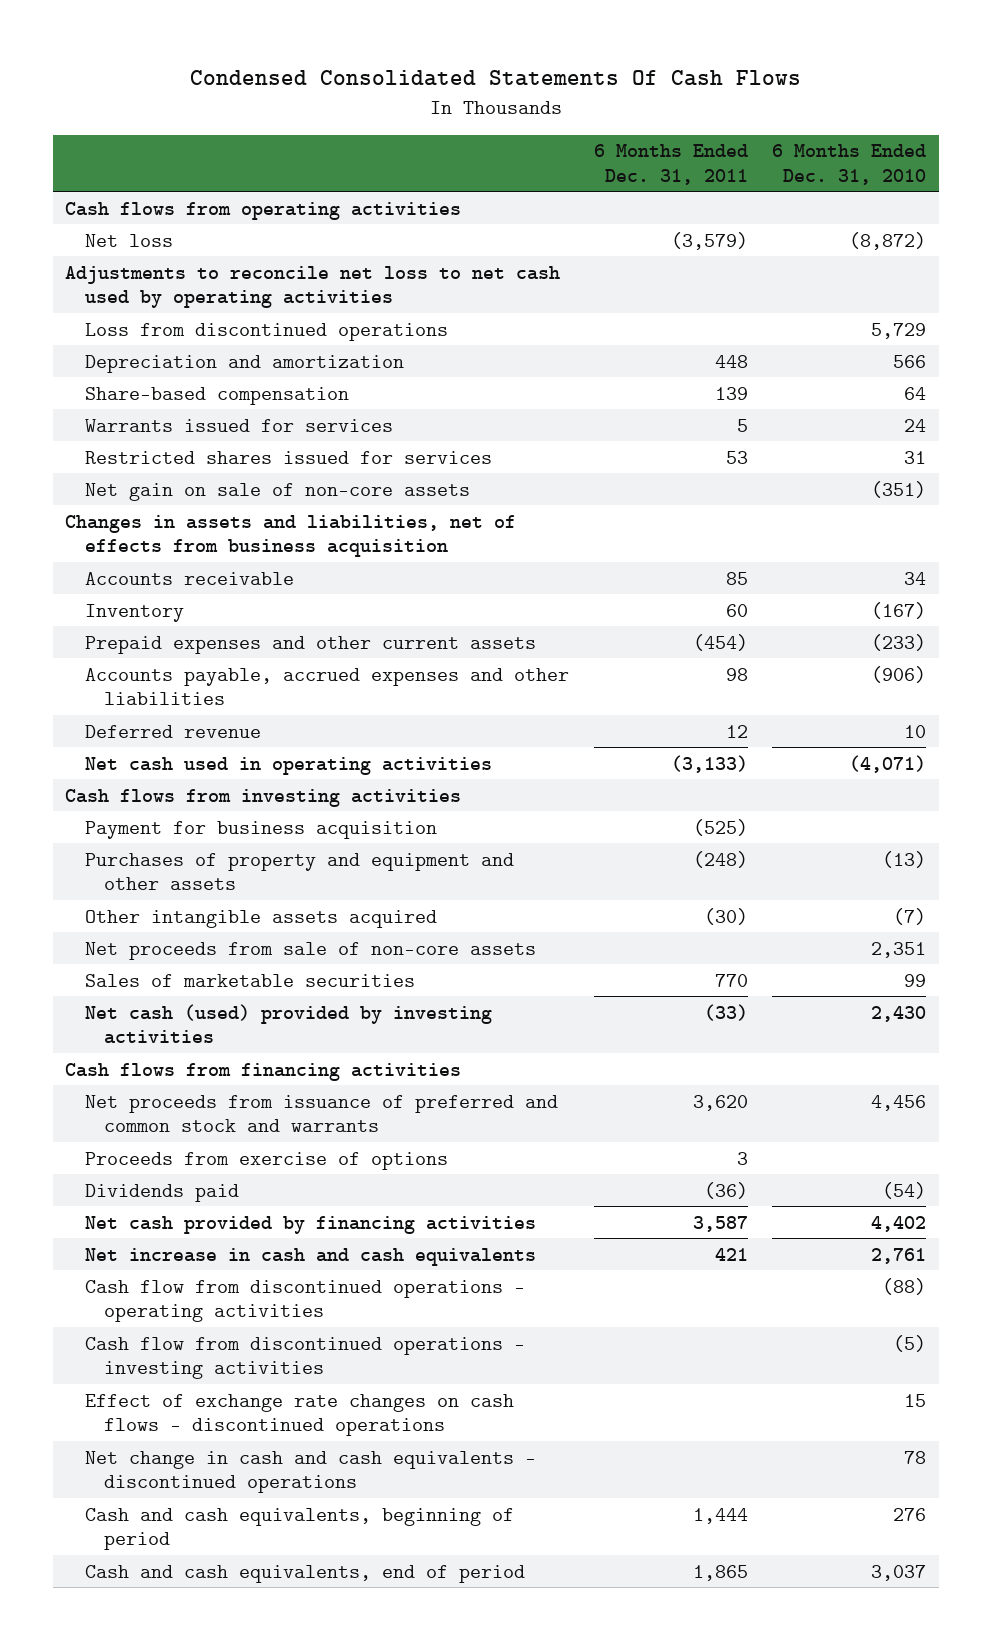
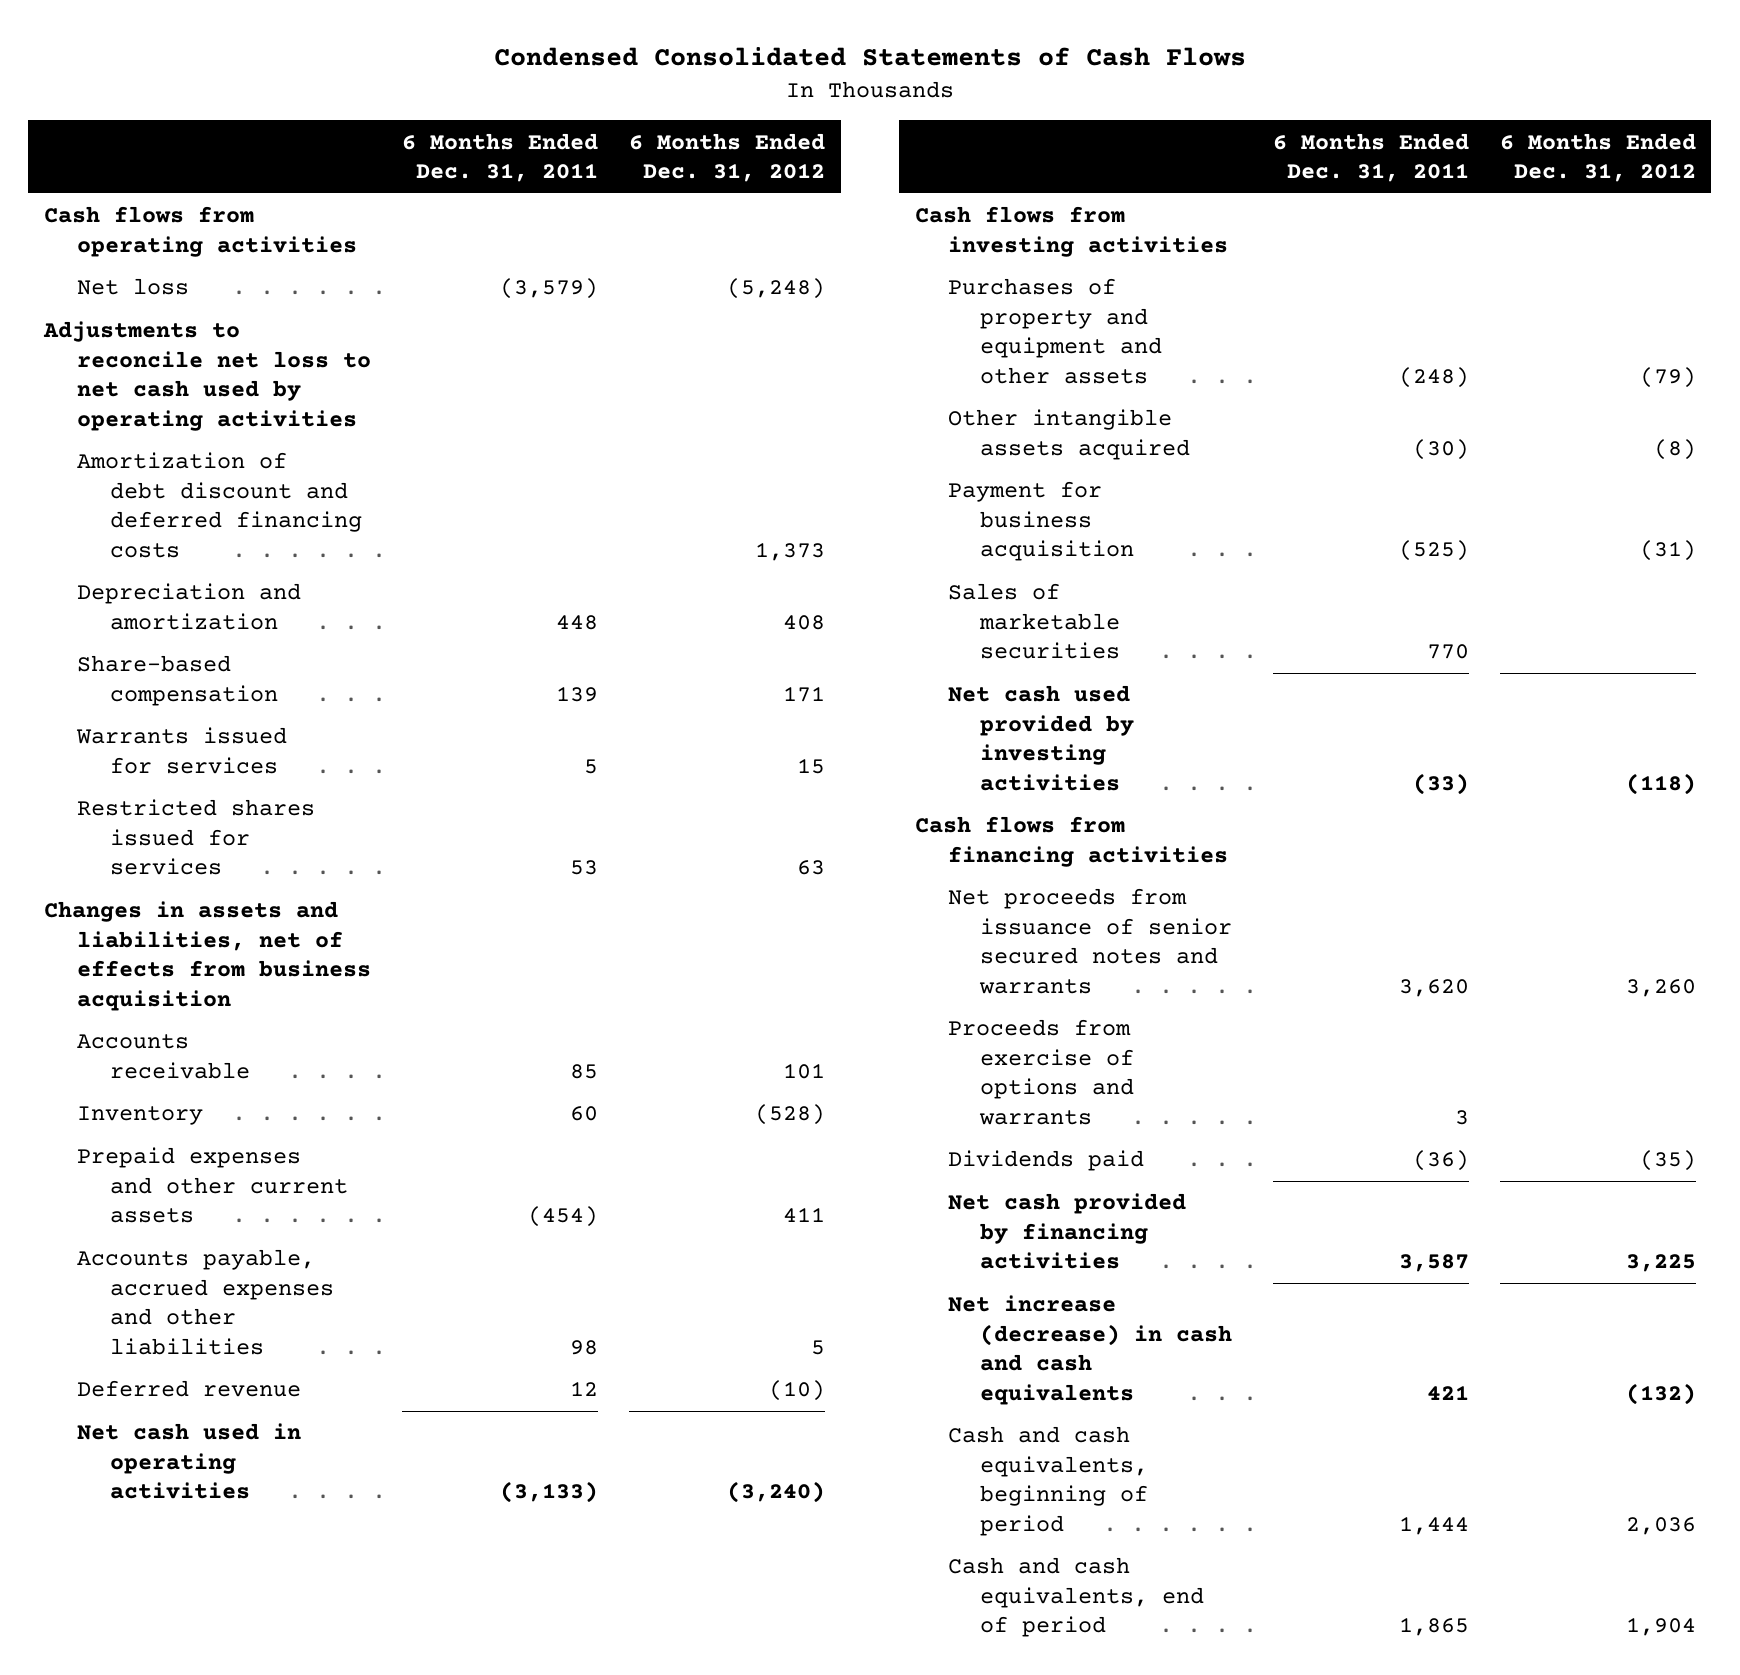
- Condensed Consolidated Statements Of Cash Flows
+ Condensed Consolidated Statements of Cash Flows
- | 6 Months Ended Dec. 31, 2011 | 6 Months Ended Dec. 31, 2010
+ | 6 Months Ended Dec. 31, 2011 | 6 Months Ended Dec. 31, 2012
- Loss from discontinued operations | | 5,729
+ Amortization of debt discount and deferred financing costs | | 1,373
- Net gain on sale of non-core assets | | (351)
- Net proceeds from sale of non-core assets | | 2,351
moved down: Payment for business acquisition | (525) | (31)
- Net cash (used) provided by investing activities | (33) | 2,430
+ Net cash used provided by investing activities | (33) | (118)
- Net proceeds from issuance of preferred and common stock and warrants | 3,620 | 4,456
- Proceeds from exercise of options | 3 |
+ Net proceeds from issuance of senior secured notes and warrants | 3,620 | 3,260
+ Proceeds from exercise of options and warrants | 3 |
- Net increase in cash and cash equivalents | 421 | 2,761
- Cash flow from discontinued operations - operating activities | | (88)
- Cash flow from discontinued operations - investing activities | | (5)
- Effect of exchange rate changes on cash flows - discontinued operations | | 15
- Net change in cash and cash equivalents - discontinued operations | | 78
+ Net increase (decrease) in cash and cash equivalents | 421 | (132)

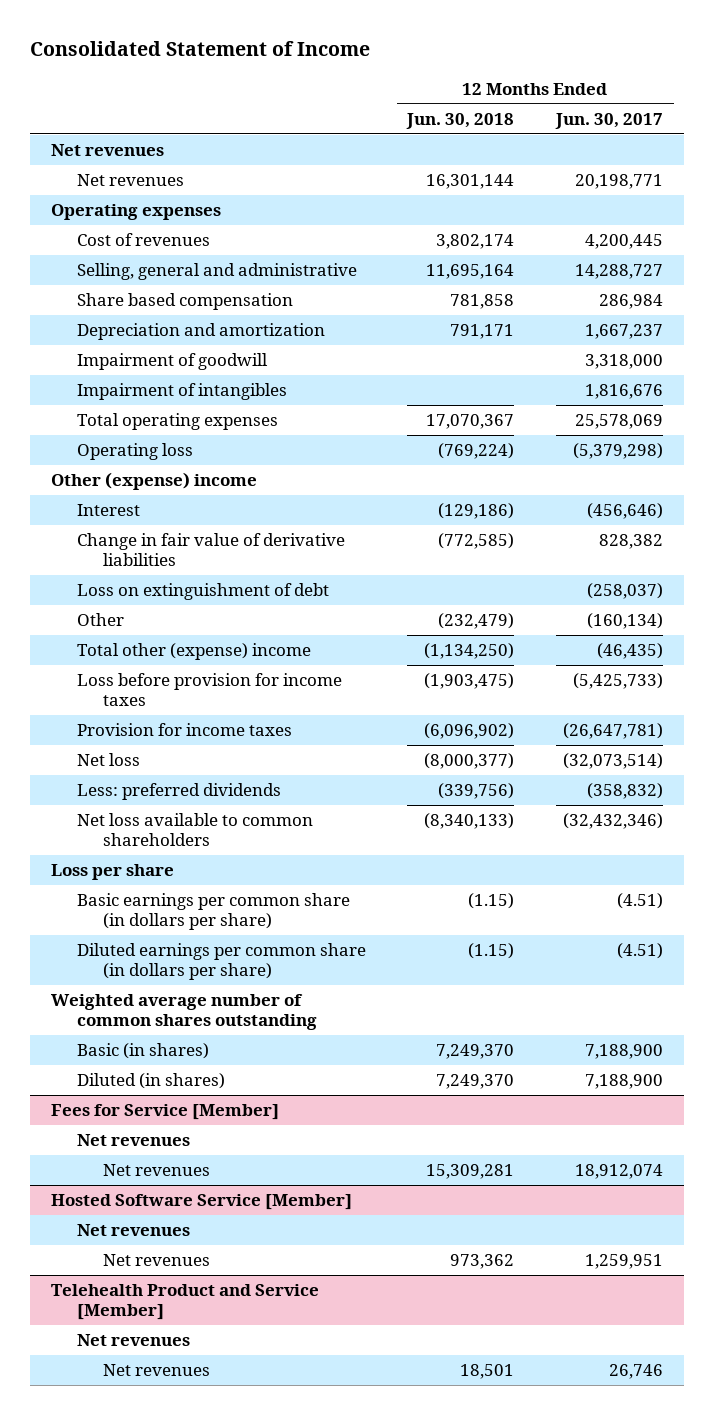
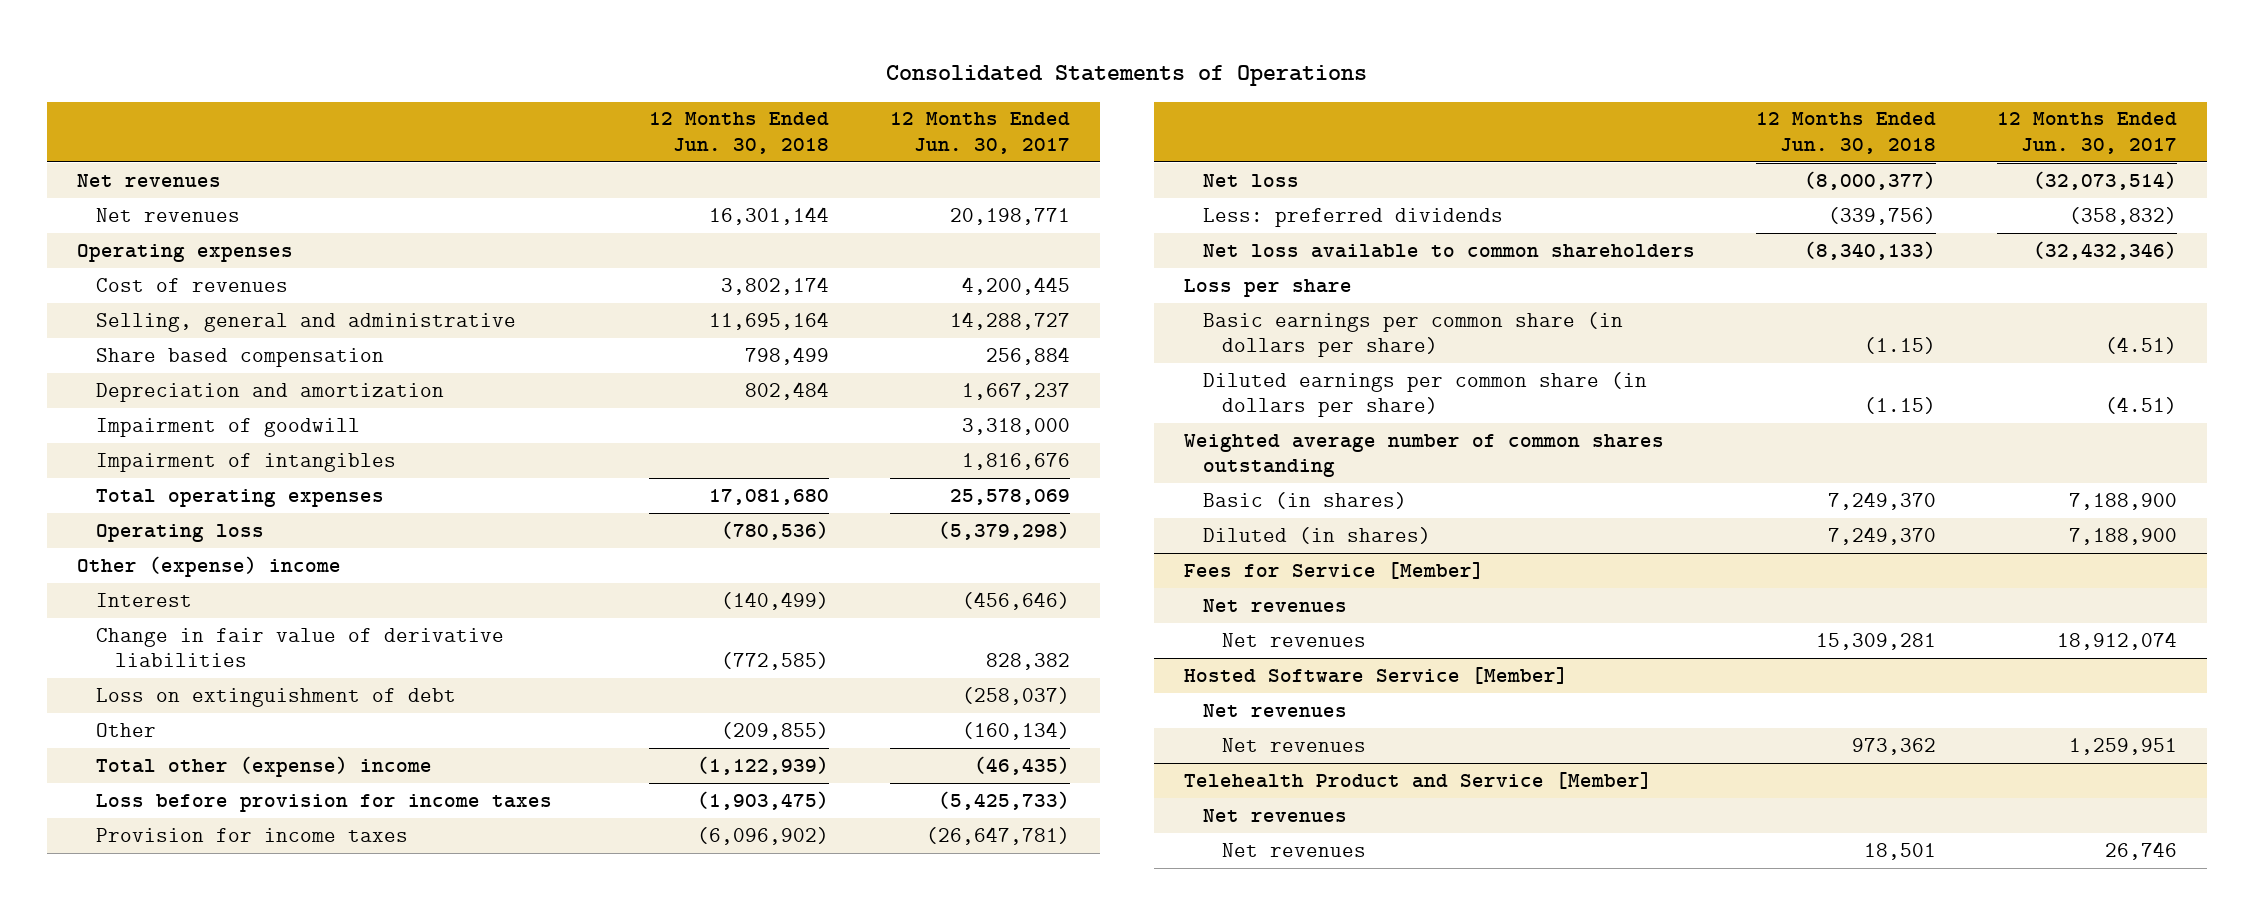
- Consolidated Statement of Income
+ Consolidated Statements of Operations
- Share based compensation | 781,858 | 286,984
- Depreciation and amortization | 791,171 | 1,667,237
+ Share based compensation | 798,499 | 256,884
+ Depreciation and amortization | 802,484 | 1,667,237
- Total operating expenses | 17,070,367 | 25,578,069
- Operating loss | (769,224) | (5,379,298)
+ Total operating expenses | 17,081,680 | 25,578,069
+ Operating loss | (780,536) | (5,379,298)
- Interest | (129,186) | (456,646)
+ Interest | (140,499) | (456,646)
- Other | (232,479) | (160,134)
- Total other (expense) income | (1,134,250) | (46,435)
+ Other | (209,855) | (160,134)
+ Total other (expense) income | (1,122,939) | (46,435)

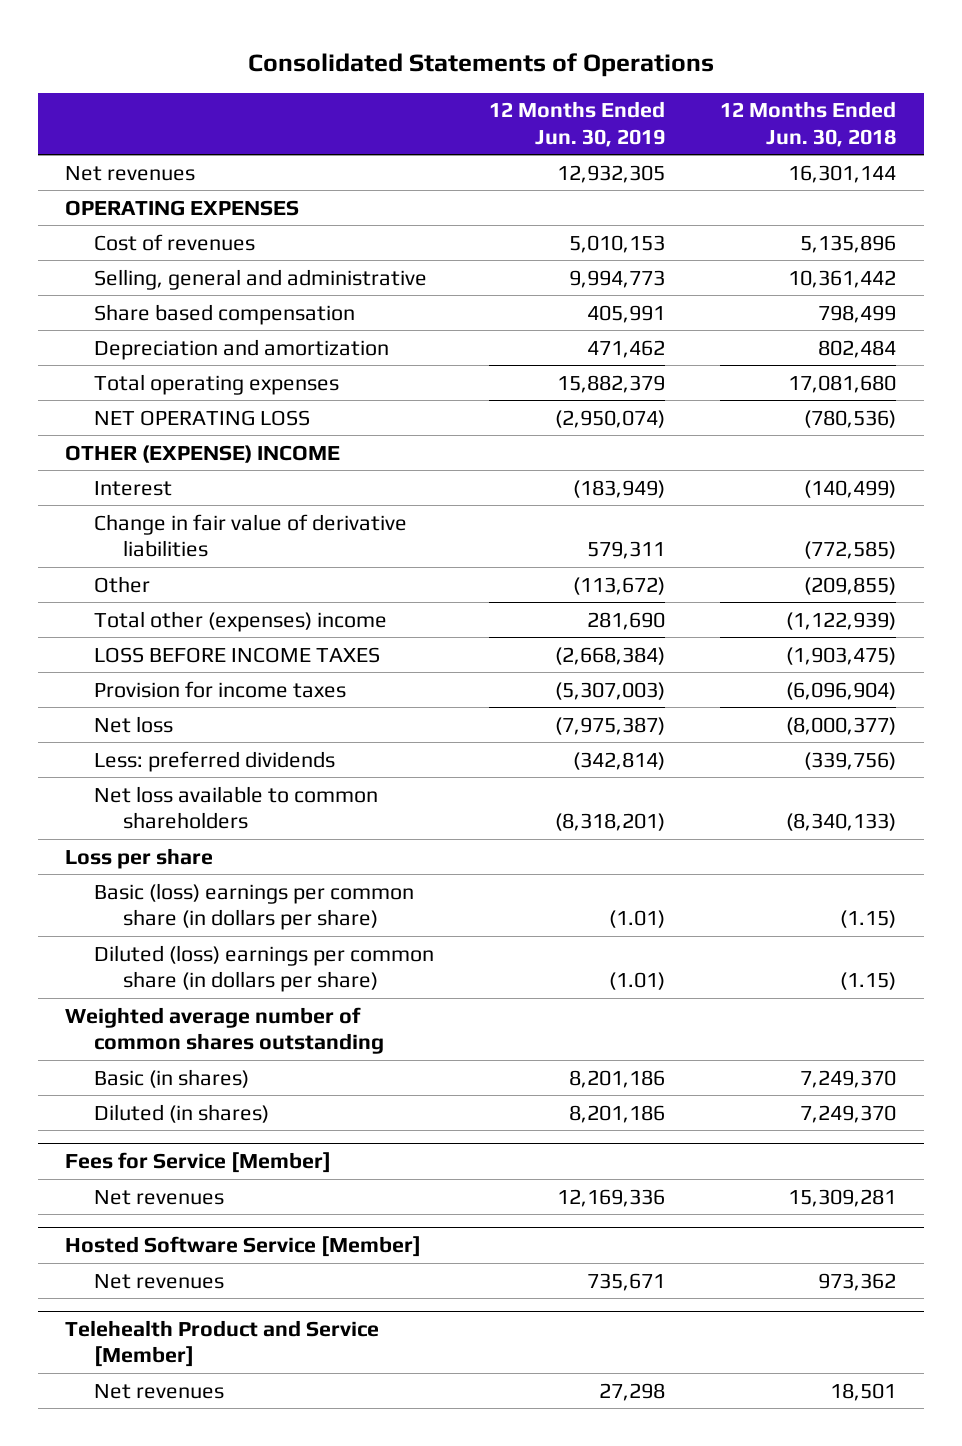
- | 12 Months Ended Jun. 30, 2018 | 12 Months Ended Jun. 30, 2017
+ | 12 Months Ended Jun. 30, 2019 | 12 Months Ended Jun. 30, 2018
- Net revenues
- Operating expenses
- Cost of revenues | 3,802,174 | 4,200,445
- Selling, general and administrative | 11,695,164 | 14,288,727
+ OPERATING EXPENSES
+ Cost of revenues | 5,010,153 | 5,135,896
+ Selling, general and administrative | 9,994,773 | 10,361,442
- Impairment of goodwill | | 3,318,000
- Impairment of intangibles | | 1,816,676
- Operating loss | (780,536) | (5,379,298)
- Other (expense) income
+ NET OPERATING LOSS | (2,950,074) | (780,536)
+ OTHER (EXPENSE) INCOME
- Loss on extinguishment of debt | | (258,037)
- Total other (expense) income | (1,122,939) | (46,435)
- Loss before provision for income taxes | (1,903,475) | (5,425,733)
- Provision for income taxes | (6,096,902) | (26,647,781)
+ Total other (expenses) income | 281,690 | (1,122,939)
+ LOSS BEFORE INCOME TAXES | (2,668,384) | (1,903,475)
+ Provision for income taxes | (5,307,003) | (6,096,904)
- Basic earnings per common share (in dollars per share) | (1.15) | (4.51)
- Diluted earnings per common share (in dollars per share) | (1.15) | (4.51)
+ Basic (loss) earnings per common share (in dollars per share) | (1.01) | (1.15)
+ Diluted (loss) earnings per common share (in dollars per share) | (1.01) | (1.15)
@ Fees for Service [Member]
- Net revenues
@ Hosted Software Service [Member]
- Net revenues
@ Telehealth Product and Service [Member]
- Net revenues

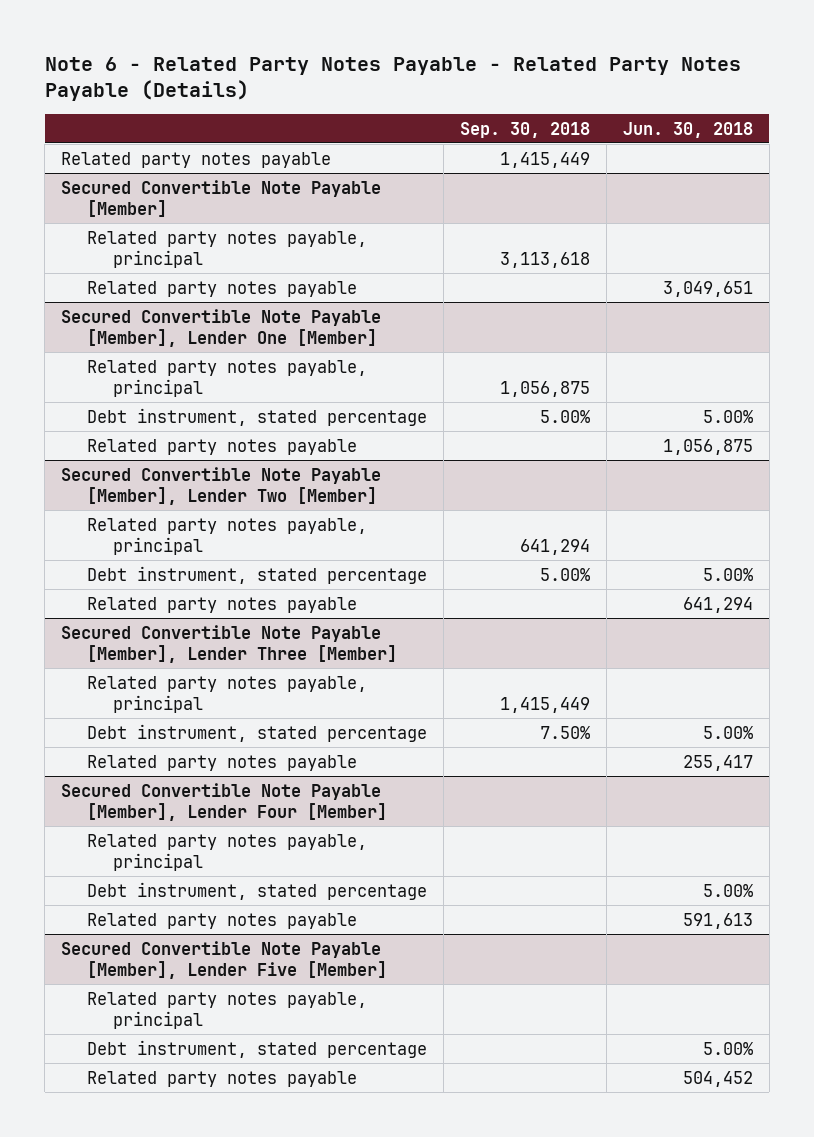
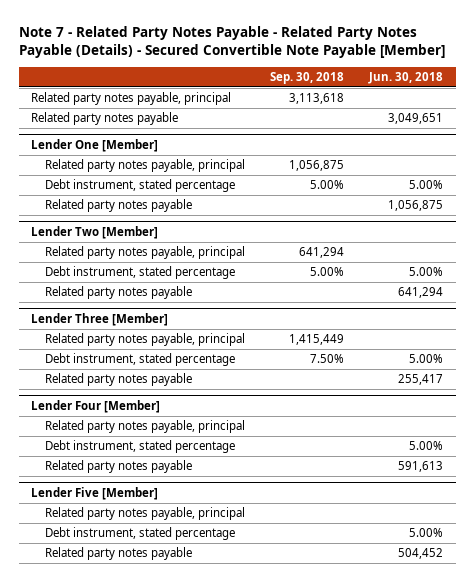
- Note 6 - Related Party Notes Payable - Related Party Notes Payable (Details)
+ Note 7 - Related Party Notes Payable - Related Party Notes Payable (Details) - Secured Convertible Note Payable [Member]
- Related party notes payable | 1,415,449 |
- Secured Convertible Note Payable [Member]
- Secured Convertible Note Payable [Member], Lender One [Member]
+ Lender One [Member]
- Secured Convertible Note Payable [Member], Lender Two [Member]
+ Lender Two [Member]
- Secured Convertible Note Payable [Member], Lender Three [Member]
+ Lender Three [Member]
- Secured Convertible Note Payable [Member], Lender Four [Member]
+ Lender Four [Member]
- Secured Convertible Note Payable [Member], Lender Five [Member]
+ Lender Five [Member]

